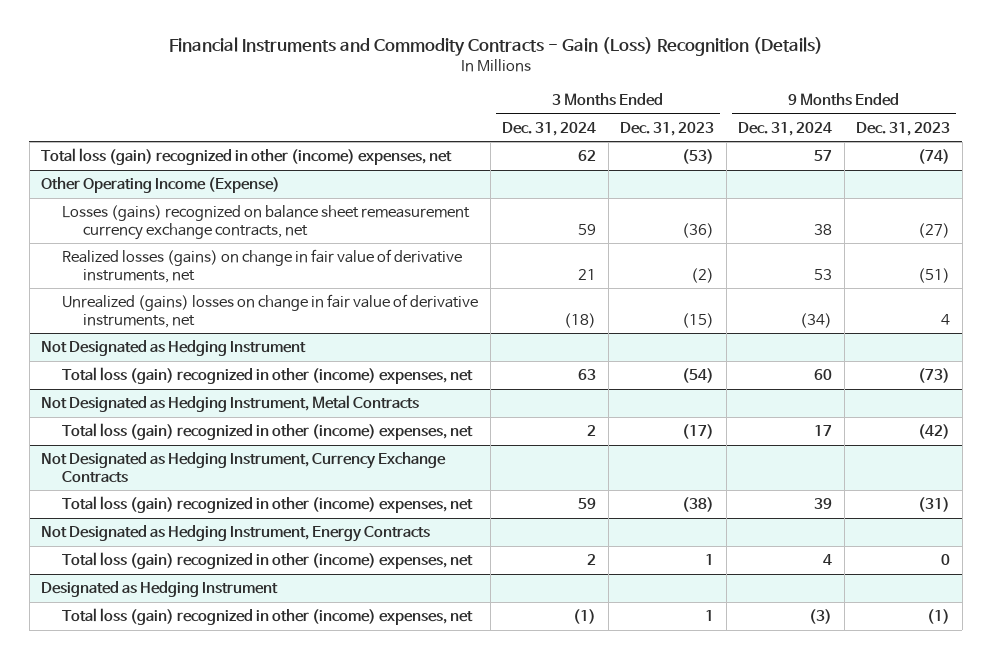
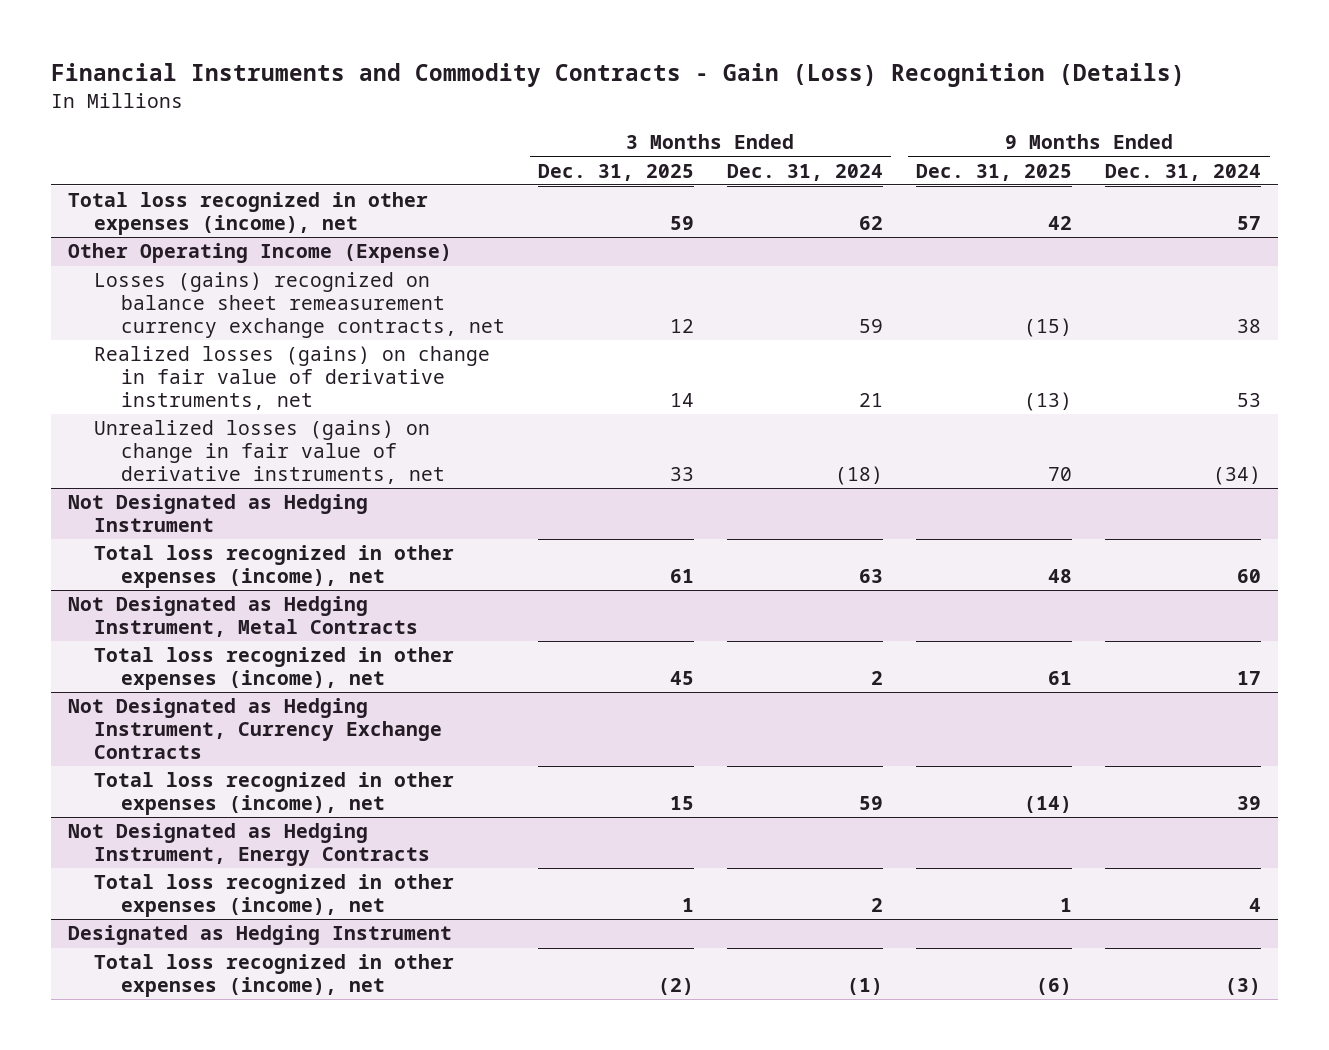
- | 3 Months Ended Dec. 31, 2024 | 3 Months Ended Dec. 31, 2023 | 9 Months Ended Dec. 31, 2024 | 9 Months Ended Dec. 31, 2023
+ | 3 Months Ended Dec. 31, 2025 | 3 Months Ended Dec. 31, 2024 | 9 Months Ended Dec. 31, 2025 | 9 Months Ended Dec. 31, 2024
- Total loss (gain) recognized in other (income) expenses, net | 62 | (53) | 57 | (74)
+ Total loss recognized in other expenses (income), net | 59 | 62 | 42 | 57
@ Other Operating Income (Expense)
- Unrealized (gains) losses on change in fair value of derivative instruments, net | (18) | (15) | (34) | 4
+ Unrealized losses (gains) on change in fair value of derivative instruments, net | 33 | (18) | 70 | (34)
@ Not Designated as Hedging Instrument
- Total loss (gain) recognized in other (income) expenses, net | 63 | (54) | 60 | (73)
+ Total loss recognized in other expenses (income), net | 61 | 63 | 48 | 60
@ Not Designated as Hedging Instrument, Metal Contracts
- Total loss (gain) recognized in other (income) expenses, net | 2 | (17) | 17 | (42)
+ Total loss recognized in other expenses (income), net | 45 | 2 | 61 | 17
@ Not Designated as Hedging Instrument, Currency Exchange Contracts
- Total loss (gain) recognized in other (income) expenses, net | 59 | (38) | 39 | (31)
+ Total loss recognized in other expenses (income), net | 15 | 59 | (14) | 39
@ Not Designated as Hedging Instrument, Energy Contracts
- Total loss (gain) recognized in other (income) expenses, net | 2 | 1 | 4 | 0
+ Total loss recognized in other expenses (income), net | 1 | 2 | 1 | 4
@ Designated as Hedging Instrument
- Total loss (gain) recognized in other (income) expenses, net | (1) | 1 | (3) | (1)
+ Total loss recognized in other expenses (income), net | (2) | (1) | (6) | (3)

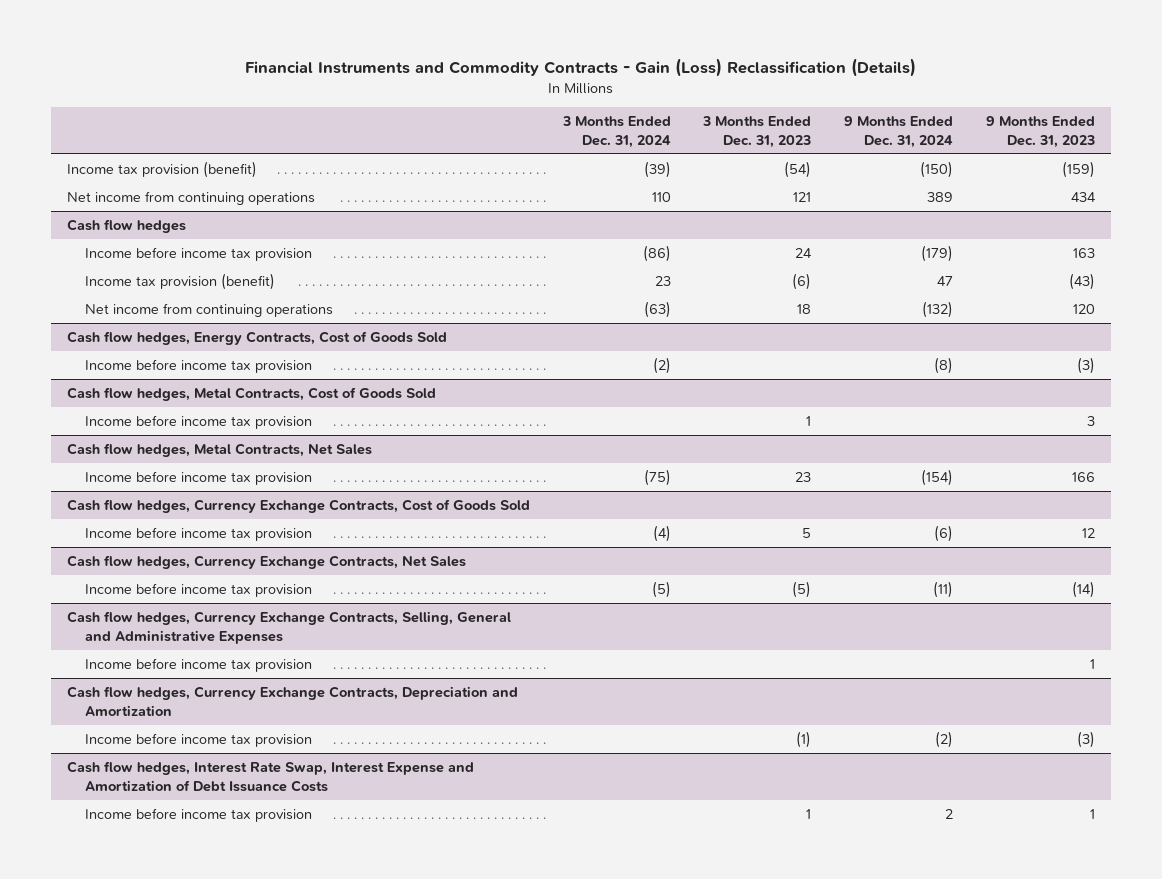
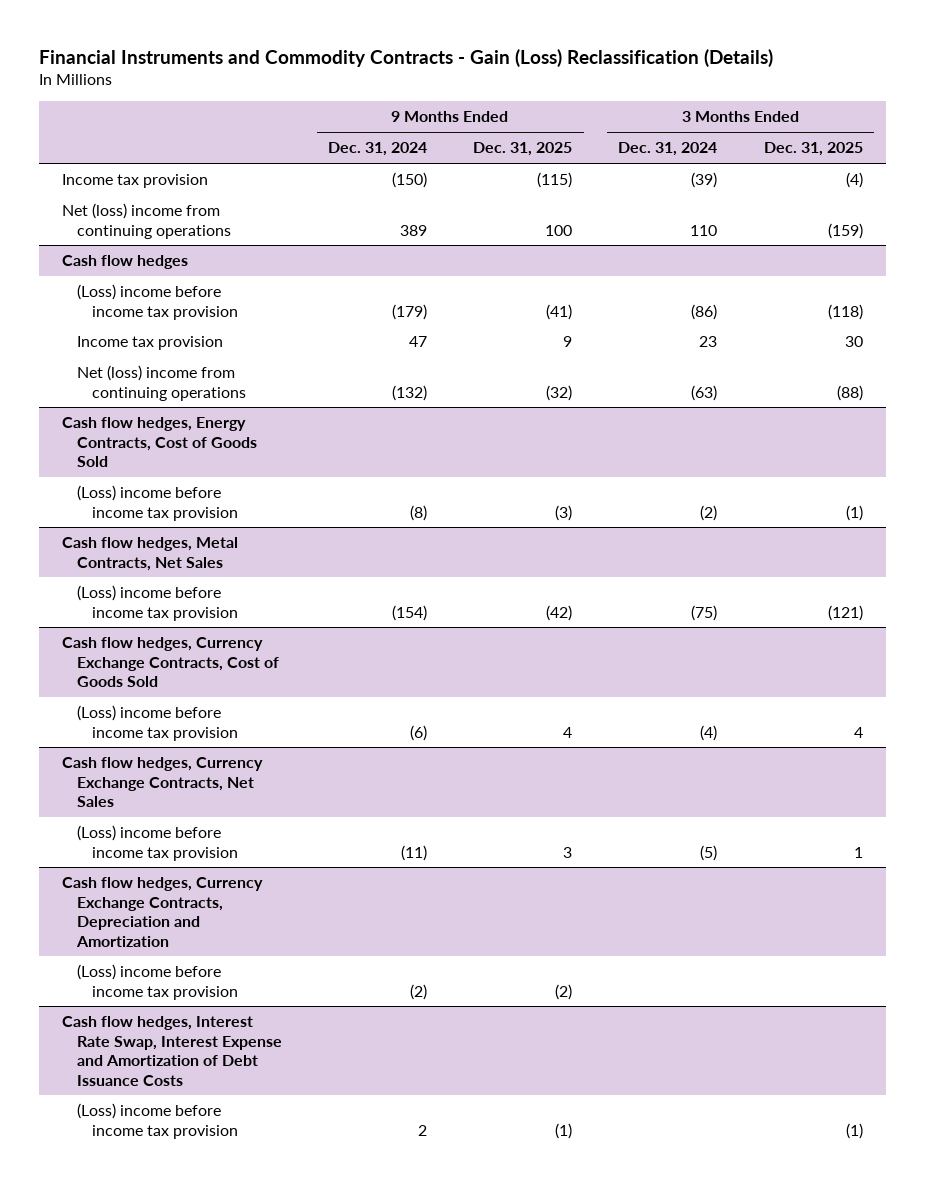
- | 3 Months Ended Dec. 31, 2024 | 3 Months Ended Dec. 31, 2023 | 9 Months Ended Dec. 31, 2024 | 9 Months Ended Dec. 31, 2023
+ | 9 Months Ended Dec. 31, 2024 | 9 Months Ended Dec. 31, 2025 | 3 Months Ended Dec. 31, 2024 | 3 Months Ended Dec. 31, 2025
- Income tax provision (benefit) | (39) | (54) | (150) | (159)
- Net income from continuing operations | 110 | 121 | 389 | 434
+ Income tax provision | (150) | (115) | (39) | (4)
+ Net (loss) income from continuing operations | 389 | 100 | 110 | (159)
@ Cash flow hedges
- Income before income tax provision | (86) | 24 | (179) | 163
- Income tax provision (benefit) | 23 | (6) | 47 | (43)
- Net income from continuing operations | (63) | 18 | (132) | 120
+ (Loss) income before income tax provision | (179) | (41) | (86) | (118)
+ Income tax provision | 47 | 9 | 23 | 30
+ Net (loss) income from continuing operations | (132) | (32) | (63) | (88)
@ Cash flow hedges, Energy Contracts, Cost of Goods Sold
- Income before income tax provision | (2) | | (8) | (3)
- Cash flow hedges, Metal Contracts, Cost of Goods Sold
- Income before income tax provision | | 1 | | 3
@ Cash flow hedges, Energy Contracts, Cost of Goods Sold
+ (Loss) income before income tax provision | (8) | (3) | (2) | (1)
@ Cash flow hedges, Metal Contracts, Net Sales
- Income before income tax provision | (75) | 23 | (154) | 166
+ (Loss) income before income tax provision | (154) | (42) | (75) | (121)
@ Cash flow hedges, Currency Exchange Contracts, Cost of Goods Sold
- Income before income tax provision | (4) | 5 | (6) | 12
+ (Loss) income before income tax provision | (6) | 4 | (4) | 4
@ Cash flow hedges, Currency Exchange Contracts, Net Sales
- Income before income tax provision | (5) | (5) | (11) | (14)
- Cash flow hedges, Currency Exchange Contracts, Selling, General and Administrative Expenses
- Income before income tax provision | | | | 1
@ Cash flow hedges, Currency Exchange Contracts, Net Sales
+ (Loss) income before income tax provision | (11) | 3 | (5) | 1
@ Cash flow hedges, Currency Exchange Contracts, Depreciation and Amortization
- Income before income tax provision | | (1) | (2) | (3)
+ (Loss) income before income tax provision | (2) | (2) | |
@ Cash flow hedges, Interest Rate Swap, Interest Expense and Amortization of Debt Issuance Costs
- Income before income tax provision | | 1 | 2 | 1
+ (Loss) income before income tax provision | 2 | (1) | | (1)

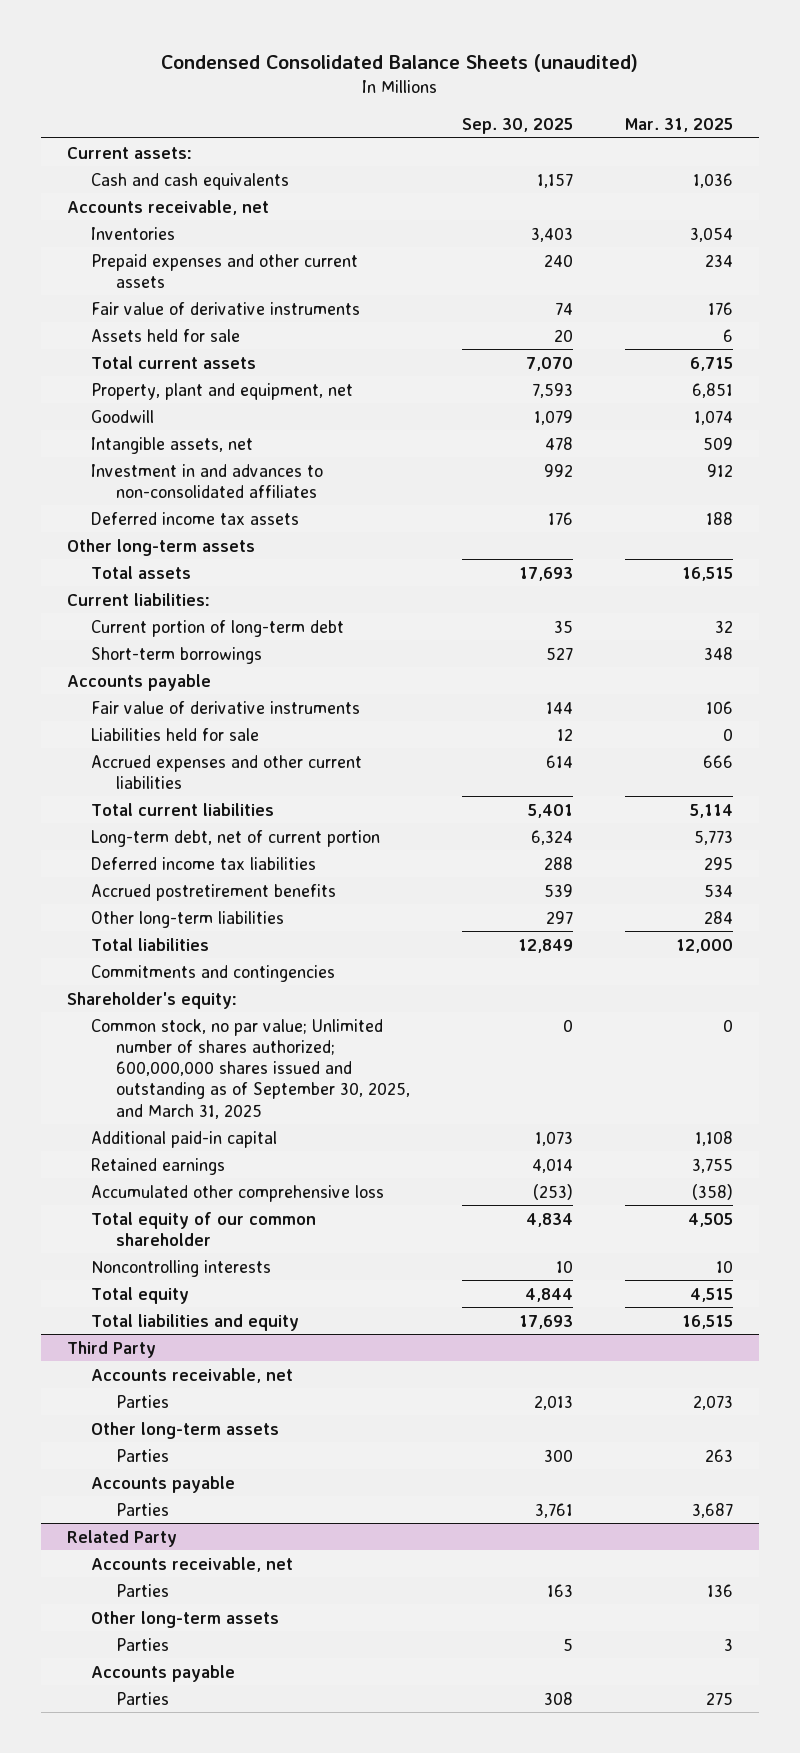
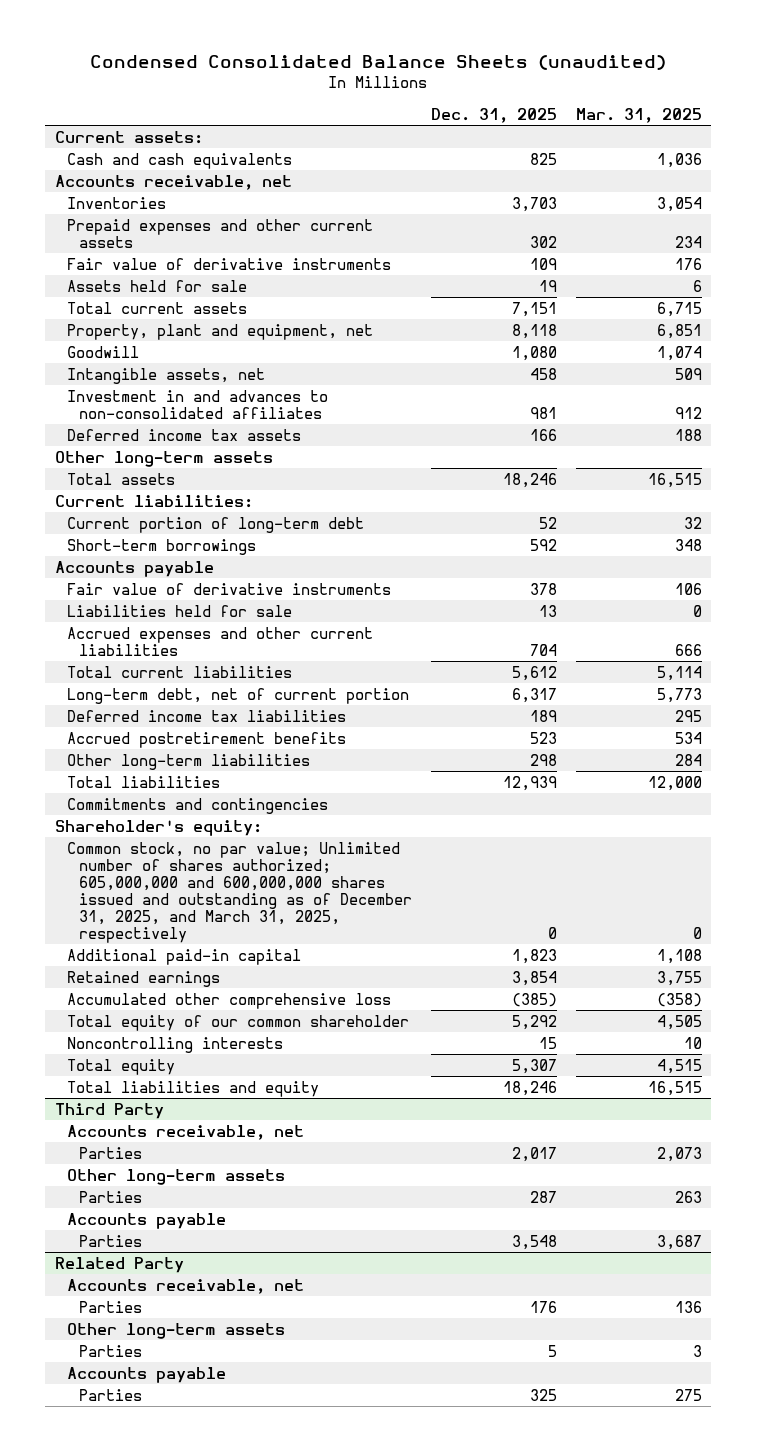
- | Sep. 30, 2025 | Mar. 31, 2025
+ | Dec. 31, 2025 | Mar. 31, 2025
- Common stock, no par value; Unlimited number of shares authorized; 600,000,000 shares issued and outstanding as of September 30, 2025, and March 31, 2025 | 0 | 0
+ Common stock, no par value; Unlimited number of shares authorized; 605,000,000 and 600,000,000 shares issued and outstanding as of December 31, 2025, and March 31, 2025, respectively | 0 | 0

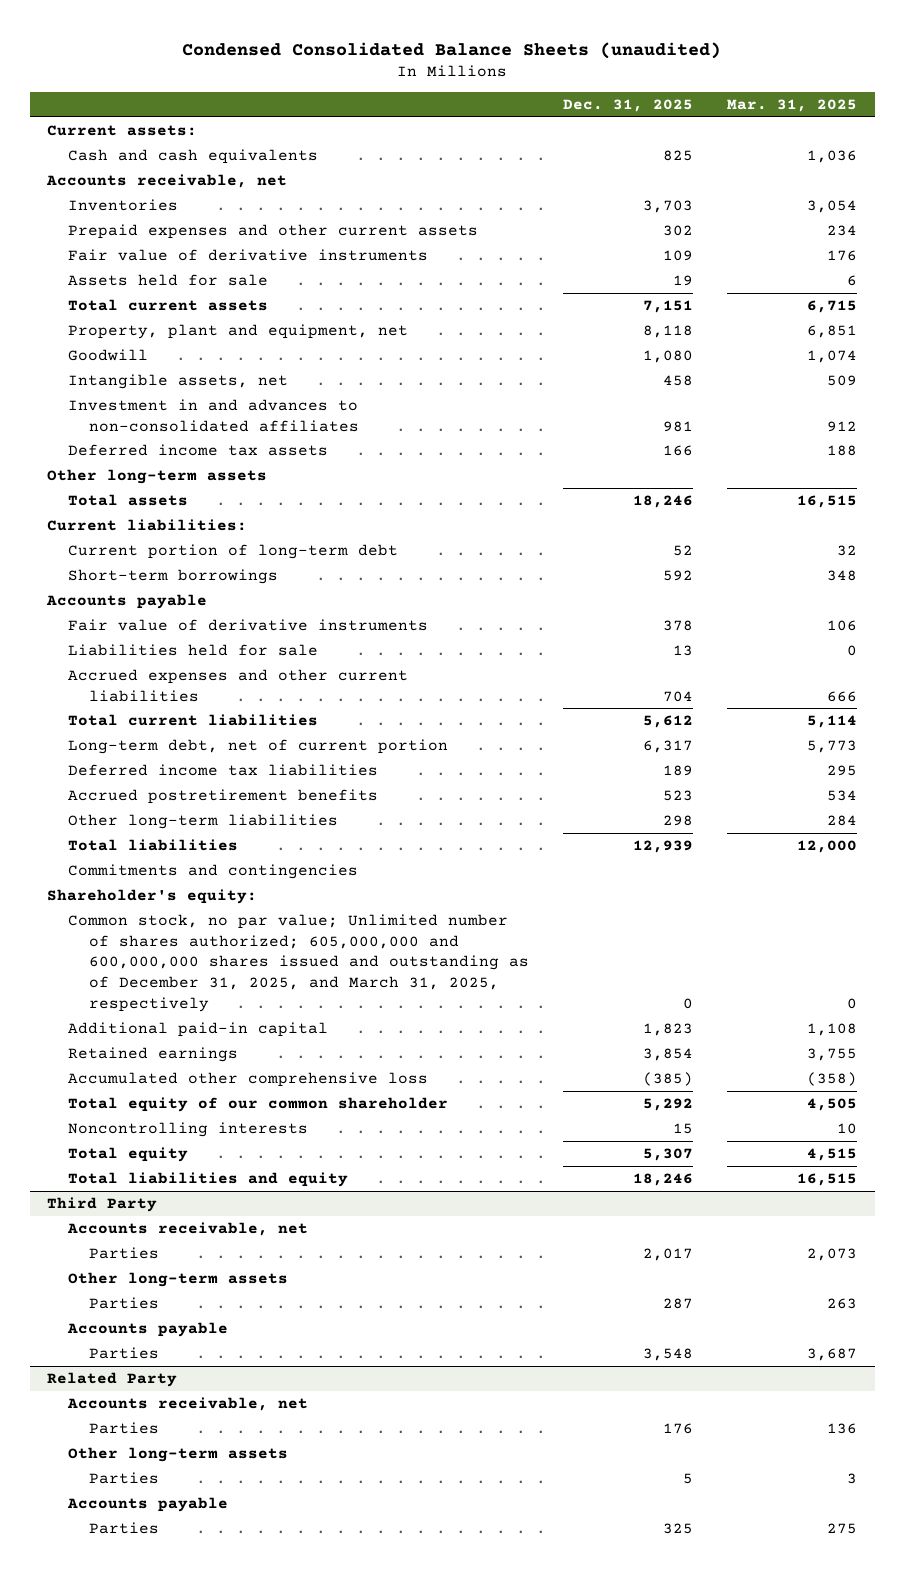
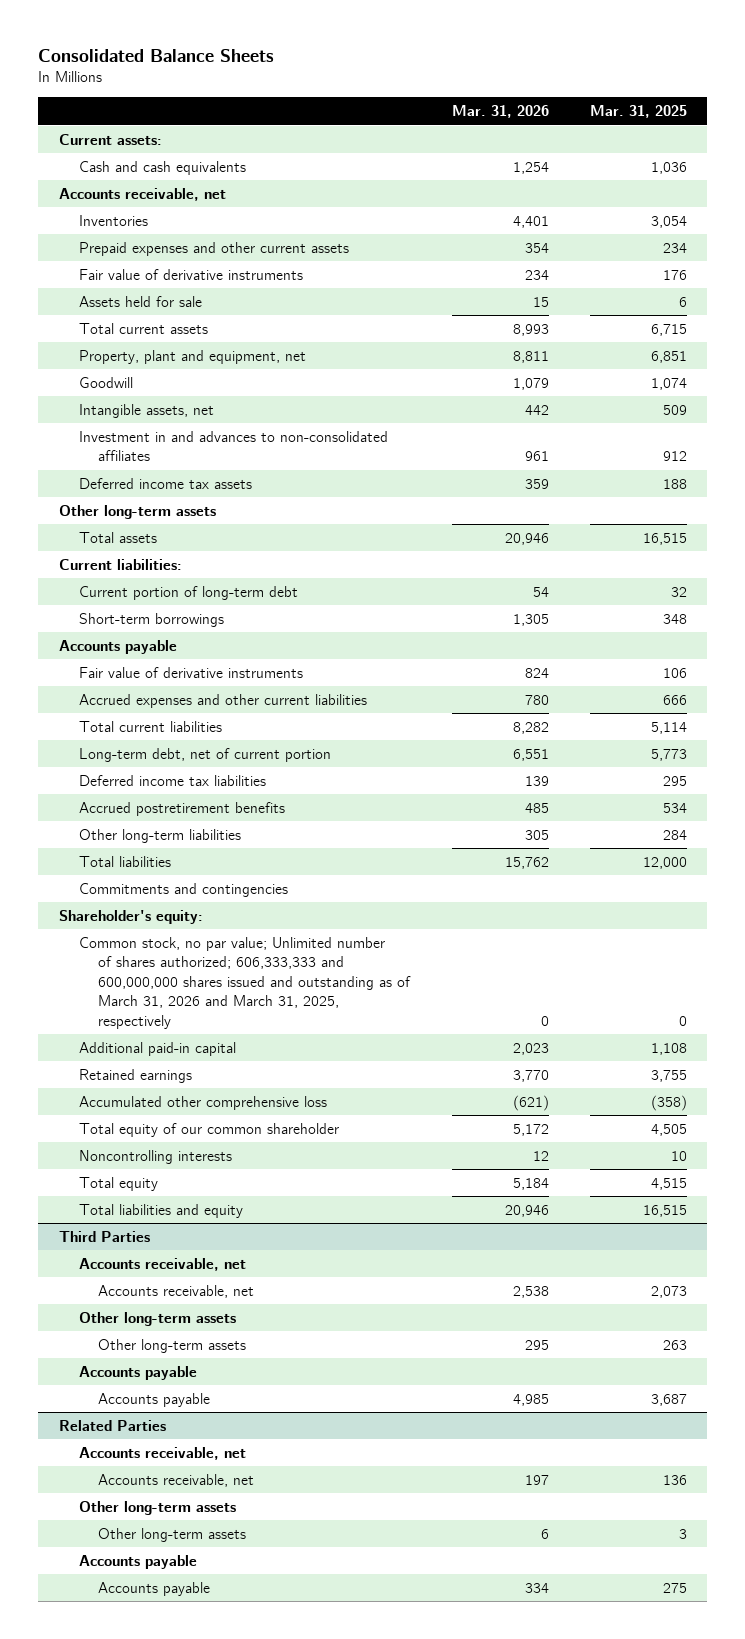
- Condensed Consolidated Balance Sheets (unaudited)
+ Consolidated Balance Sheets
- | Dec. 31, 2025 | Mar. 31, 2025
+ | Mar. 31, 2026 | Mar. 31, 2025
- Liabilities held for sale | 13 | 0
- Common stock, no par value; Unlimited number of shares authorized; 605,000,000 and 600,000,000 shares issued and outstanding as of December 31, 2025, and March 31, 2025, respectively | 0 | 0
+ Common stock, no par value; Unlimited number of shares authorized; 606,333,333 and 600,000,000 shares issued and outstanding as of March 31, 2026 and March 31, 2025, respectively | 0 | 0
- Third Party
+ Third Parties
- Parties | 2,017 | 2,073
+ Accounts receivable, net | 2,538 | 2,073
- Parties | 287 | 263
+ Other long-term assets | 295 | 263
- Parties | 3,548 | 3,687
- Related Party
+ Accounts payable | 4,985 | 3,687
+ Related Parties
- Parties | 176 | 136
+ Accounts receivable, net | 197 | 136
- Parties | 5 | 3
+ Other long-term assets | 6 | 3
- Parties | 325 | 275
+ Accounts payable | 334 | 275

